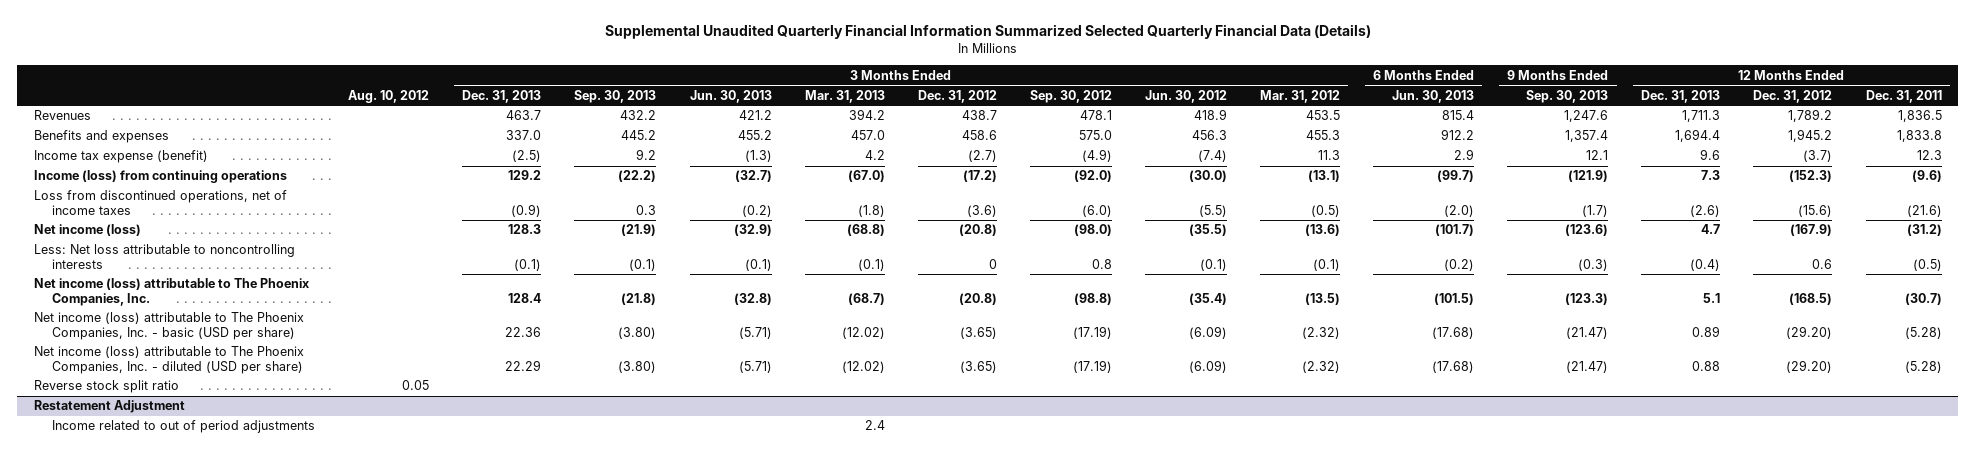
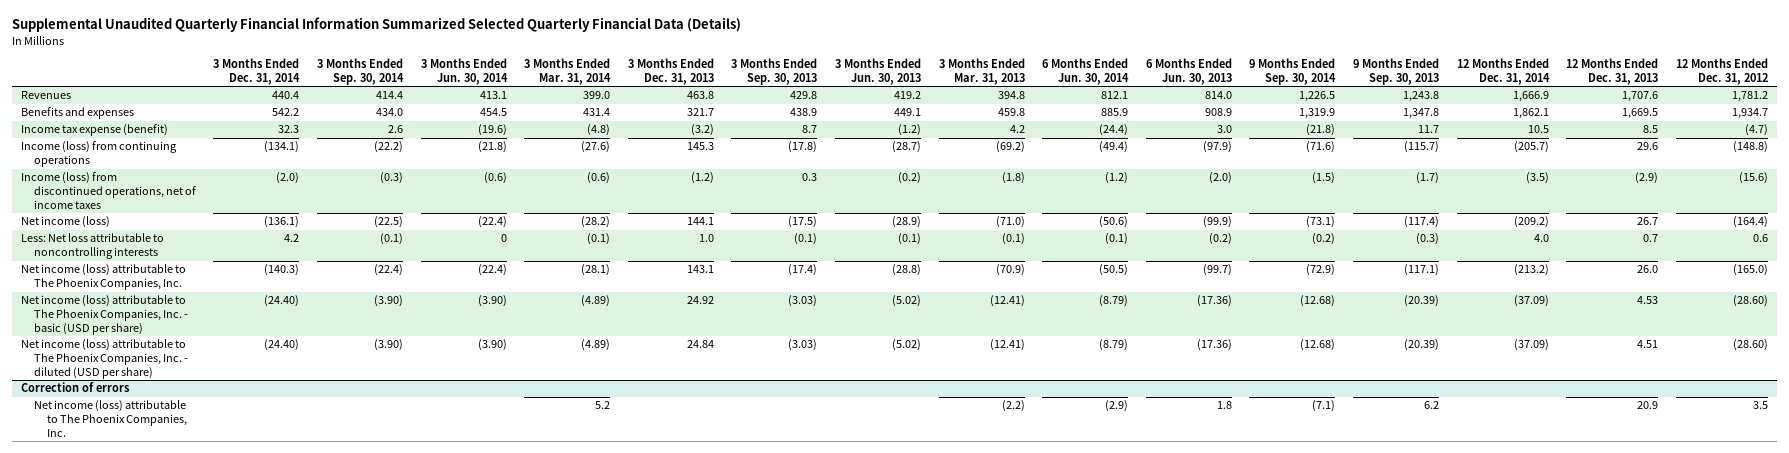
- | Aug. 10, 2012 | 3 Months Ended Dec. 31, 2013 | 3 Months Ended Sep. 30, 2013 | 3 Months Ended Jun. 30, 2013 | 3 Months Ended Mar. 31, 2013 | 3 Months Ended Dec. 31, 2012 | 3 Months Ended Sep. 30, 2012 | 3 Months Ended Jun. 30, 2012 | 3 Months Ended Mar. 31, 2012 | 6 Months Ended Jun. 30, 2013 | 9 Months Ended Sep. 30, 2013 | 12 Months Ended Dec. 31, 2013 | 12 Months Ended Dec. 31, 2012 | 12 Months Ended Dec. 31, 2011
+ | 3 Months Ended Dec. 31, 2014 | 3 Months Ended Sep. 30, 2014 | 3 Months Ended Jun. 30, 2014 | 3 Months Ended Mar. 31, 2014 | 3 Months Ended Dec. 31, 2013 | 3 Months Ended Sep. 30, 2013 | 3 Months Ended Jun. 30, 2013 | 3 Months Ended Mar. 31, 2013 | 6 Months Ended Jun. 30, 2014 | 6 Months Ended Jun. 30, 2013 | 9 Months Ended Sep. 30, 2014 | 9 Months Ended Sep. 30, 2013 | 12 Months Ended Dec. 31, 2014 | 12 Months Ended Dec. 31, 2013 | 12 Months Ended Dec. 31, 2012
- Revenues | | 463.7 | 432.2 | 421.2 | 394.2 | 438.7 | 478.1 | 418.9 | 453.5 | 815.4 | 1,247.6 | 1,711.3 | 1,789.2 | 1,836.5
- Benefits and expenses | | 337.0 | 445.2 | 455.2 | 457.0 | 458.6 | 575.0 | 456.3 | 455.3 | 912.2 | 1,357.4 | 1,694.4 | 1,945.2 | 1,833.8
- Income tax expense (benefit) | | (2.5) | 9.2 | (1.3) | 4.2 | (2.7) | (4.9) | (7.4) | 11.3 | 2.9 | 12.1 | 9.6 | (3.7) | 12.3
- Income (loss) from continuing operations | | 129.2 | (22.2) | (32.7) | (67.0) | (17.2) | (92.0) | (30.0) | (13.1) | (99.7) | (121.9) | 7.3 | (152.3) | (9.6)
- Loss from discontinued operations, net of income taxes | | (0.9) | 0.3 | (0.2) | (1.8) | (3.6) | (6.0) | (5.5) | (0.5) | (2.0) | (1.7) | (2.6) | (15.6) | (21.6)
- Net income (loss) | | 128.3 | (21.9) | (32.9) | (68.8) | (20.8) | (98.0) | (35.5) | (13.6) | (101.7) | (123.6) | 4.7 | (167.9) | (31.2)
- Less: Net loss attributable to noncontrolling interests | | (0.1) | (0.1) | (0.1) | (0.1) | 0 | 0.8 | (0.1) | (0.1) | (0.2) | (0.3) | (0.4) | 0.6 | (0.5)
- Net income (loss) attributable to The Phoenix Companies, Inc. | | 128.4 | (21.8) | (32.8) | (68.7) | (20.8) | (98.8) | (35.4) | (13.5) | (101.5) | (123.3) | 5.1 | (168.5) | (30.7)
- Net income (loss) attributable to The Phoenix Companies, Inc. - basic (USD per share) | | 22.36 | (3.80) | (5.71) | (12.02) | (3.65) | (17.19) | (6.09) | (2.32) | (17.68) | (21.47) | 0.89 | (29.20) | (5.28)
- Net income (loss) attributable to The Phoenix Companies, Inc. - diluted (USD per share) | | 22.29 | (3.80) | (5.71) | (12.02) | (3.65) | (17.19) | (6.09) | (2.32) | (17.68) | (21.47) | 0.88 | (29.20) | (5.28)
- Reverse stock split ratio | 0.05 | | | | | | | | | | | | |
- Restatement Adjustment
- Income related to out of period adjustments | | | | | 2.4 | | | | | | | | |
+ Revenues | 440.4 | 414.4 | 413.1 | 399.0 | 463.8 | 429.8 | 419.2 | 394.8 | 812.1 | 814.0 | 1,226.5 | 1,243.8 | 1,666.9 | 1,707.6 | 1,781.2
+ Benefits and expenses | 542.2 | 434.0 | 454.5 | 431.4 | 321.7 | 438.9 | 449.1 | 459.8 | 885.9 | 908.9 | 1,319.9 | 1,347.8 | 1,862.1 | 1,669.5 | 1,934.7
+ Income tax expense (benefit) | 32.3 | 2.6 | (19.6) | (4.8) | (3.2) | 8.7 | (1.2) | 4.2 | (24.4) | 3.0 | (21.8) | 11.7 | 10.5 | 8.5 | (4.7)
+ Income (loss) from continuing operations | (134.1) | (22.2) | (21.8) | (27.6) | 145.3 | (17.8) | (28.7) | (69.2) | (49.4) | (97.9) | (71.6) | (115.7) | (205.7) | 29.6 | (148.8)
+ Income (loss) from discontinued operations, net of income taxes | (2.0) | (0.3) | (0.6) | (0.6) | (1.2) | 0.3 | (0.2) | (1.8) | (1.2) | (2.0) | (1.5) | (1.7) | (3.5) | (2.9) | (15.6)
+ Net income (loss) | (136.1) | (22.5) | (22.4) | (28.2) | 144.1 | (17.5) | (28.9) | (71.0) | (50.6) | (99.9) | (73.1) | (117.4) | (209.2) | 26.7 | (164.4)
+ Less: Net loss attributable to noncontrolling interests | 4.2 | (0.1) | 0 | (0.1) | 1.0 | (0.1) | (0.1) | (0.1) | (0.1) | (0.2) | (0.2) | (0.3) | 4.0 | 0.7 | 0.6
+ Net income (loss) attributable to The Phoenix Companies, Inc. | (140.3) | (22.4) | (22.4) | (28.1) | 143.1 | (17.4) | (28.8) | (70.9) | (50.5) | (99.7) | (72.9) | (117.1) | (213.2) | 26.0 | (165.0)
+ Net income (loss) attributable to The Phoenix Companies, Inc. - basic (USD per share) | (24.40) | (3.90) | (3.90) | (4.89) | 24.92 | (3.03) | (5.02) | (12.41) | (8.79) | (17.36) | (12.68) | (20.39) | (37.09) | 4.53 | (28.60)
+ Net income (loss) attributable to The Phoenix Companies, Inc. - diluted (USD per share) | (24.40) | (3.90) | (3.90) | (4.89) | 24.84 | (3.03) | (5.02) | (12.41) | (8.79) | (17.36) | (12.68) | (20.39) | (37.09) | 4.51 | (28.60)
+ Correction of errors
+ Net income (loss) attributable to The Phoenix Companies, Inc. | | | | 5.2 | | | | (2.2) | (2.9) | 1.8 | (7.1) | 6.2 | | 20.9 | 3.5

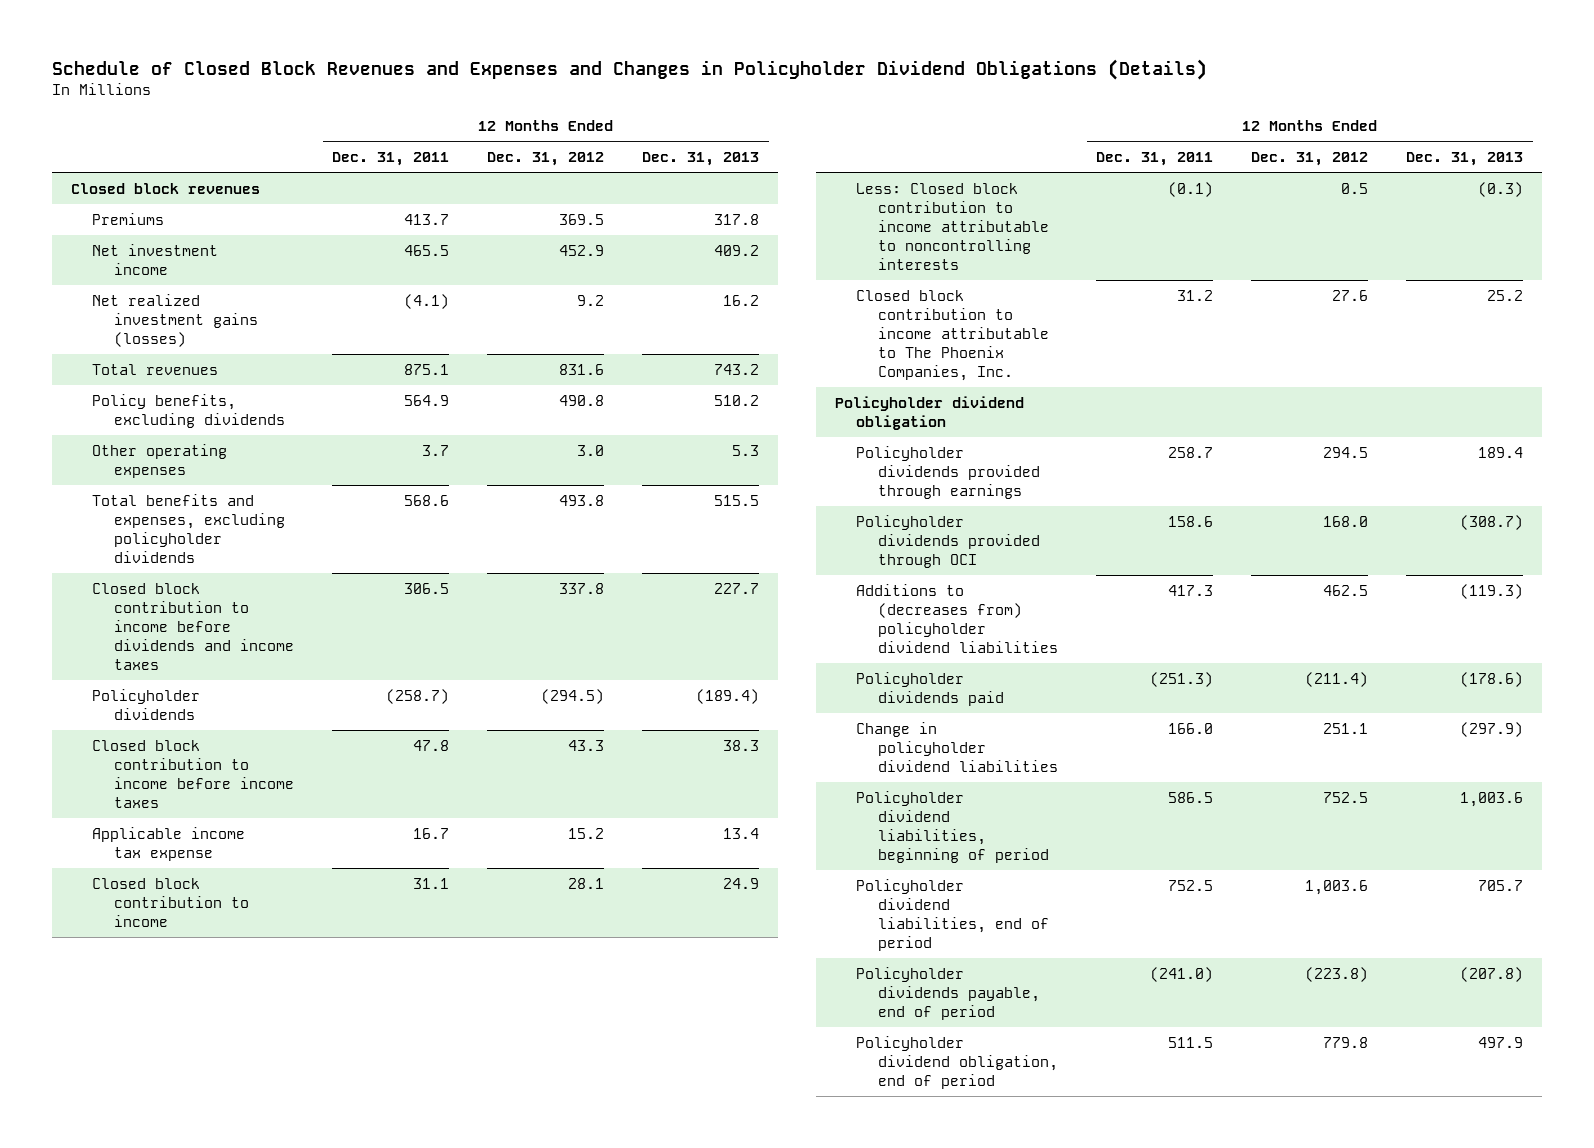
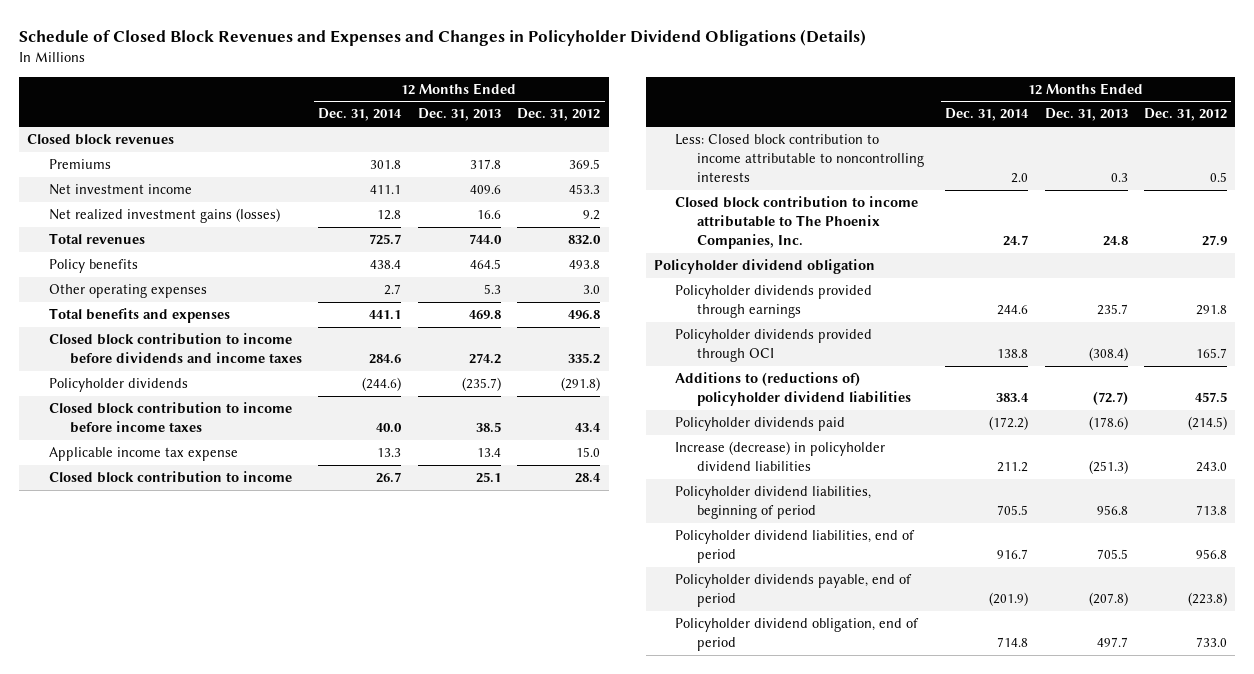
- | 12 Months Ended Dec. 31, 2011 | 12 Months Ended Dec. 31, 2012 | 12 Months Ended Dec. 31, 2013
+ | 12 Months Ended Dec. 31, 2014 | 12 Months Ended Dec. 31, 2013 | 12 Months Ended Dec. 31, 2012
- Net investment income | 465.5 | 452.9 | 409.2
- Net realized investment gains (losses) | (4.1) | 9.2 | 16.2
- Total revenues | 875.1 | 831.6 | 743.2
- Policy benefits, excluding dividends | 564.9 | 490.8 | 510.2
+ Net investment income | 411.1 | 409.6 | 453.3
+ Net realized investment gains (losses) | 12.8 | 16.6 | 9.2
+ Total revenues | 725.7 | 744.0 | 832.0
+ Policy benefits | 438.4 | 464.5 | 493.8
- Total benefits and expenses, excluding policyholder dividends | 568.6 | 493.8 | 515.5
- Closed block contribution to income before dividends and income taxes | 306.5 | 337.8 | 227.7
- Policyholder dividends | (258.7) | (294.5) | (189.4)
- Closed block contribution to income before income taxes | 47.8 | 43.3 | 38.3
- Applicable income tax expense | 16.7 | 15.2 | 13.4
- Closed block contribution to income | 31.1 | 28.1 | 24.9
- Less: Closed block contribution to income attributable to noncontrolling interests | (0.1) | 0.5 | (0.3)
- Closed block contribution to income attributable to The Phoenix Companies, Inc. | 31.2 | 27.6 | 25.2
+ Total benefits and expenses | 441.1 | 469.8 | 496.8
+ Closed block contribution to income before dividends and income taxes | 284.6 | 274.2 | 335.2
+ Policyholder dividends | (244.6) | (235.7) | (291.8)
+ Closed block contribution to income before income taxes | 40.0 | 38.5 | 43.4
+ Applicable income tax expense | 13.3 | 13.4 | 15.0
+ Closed block contribution to income | 26.7 | 25.1 | 28.4
+ Less: Closed block contribution to income attributable to noncontrolling interests | 2.0 | 0.3 | 0.5
+ Closed block contribution to income attributable to The Phoenix Companies, Inc. | 24.7 | 24.8 | 27.9
- Policyholder dividends provided through earnings | 258.7 | 294.5 | 189.4
- Policyholder dividends provided through OCI | 158.6 | 168.0 | (308.7)
- Additions to (decreases from) policyholder dividend liabilities | 417.3 | 462.5 | (119.3)
- Policyholder dividends paid | (251.3) | (211.4) | (178.6)
- Change in policyholder dividend liabilities | 166.0 | 251.1 | (297.9)
- Policyholder dividend liabilities, beginning of period | 586.5 | 752.5 | 1,003.6
- Policyholder dividend liabilities, end of period | 752.5 | 1,003.6 | 705.7
+ Policyholder dividends provided through earnings | 244.6 | 235.7 | 291.8
+ Policyholder dividends provided through OCI | 138.8 | (308.4) | 165.7
+ Additions to (reductions of) policyholder dividend liabilities | 383.4 | (72.7) | 457.5
+ Policyholder dividends paid | (172.2) | (178.6) | (214.5)
+ Increase (decrease) in policyholder dividend liabilities | 211.2 | (251.3) | 243.0
+ Policyholder dividend liabilities, beginning of period | 705.5 | 956.8 | 713.8
+ Policyholder dividend liabilities, end of period | 916.7 | 705.5 | 956.8
- Policyholder dividend obligation, end of period | 511.5 | 779.8 | 497.9
+ Policyholder dividend obligation, end of period | 714.8 | 497.7 | 733.0

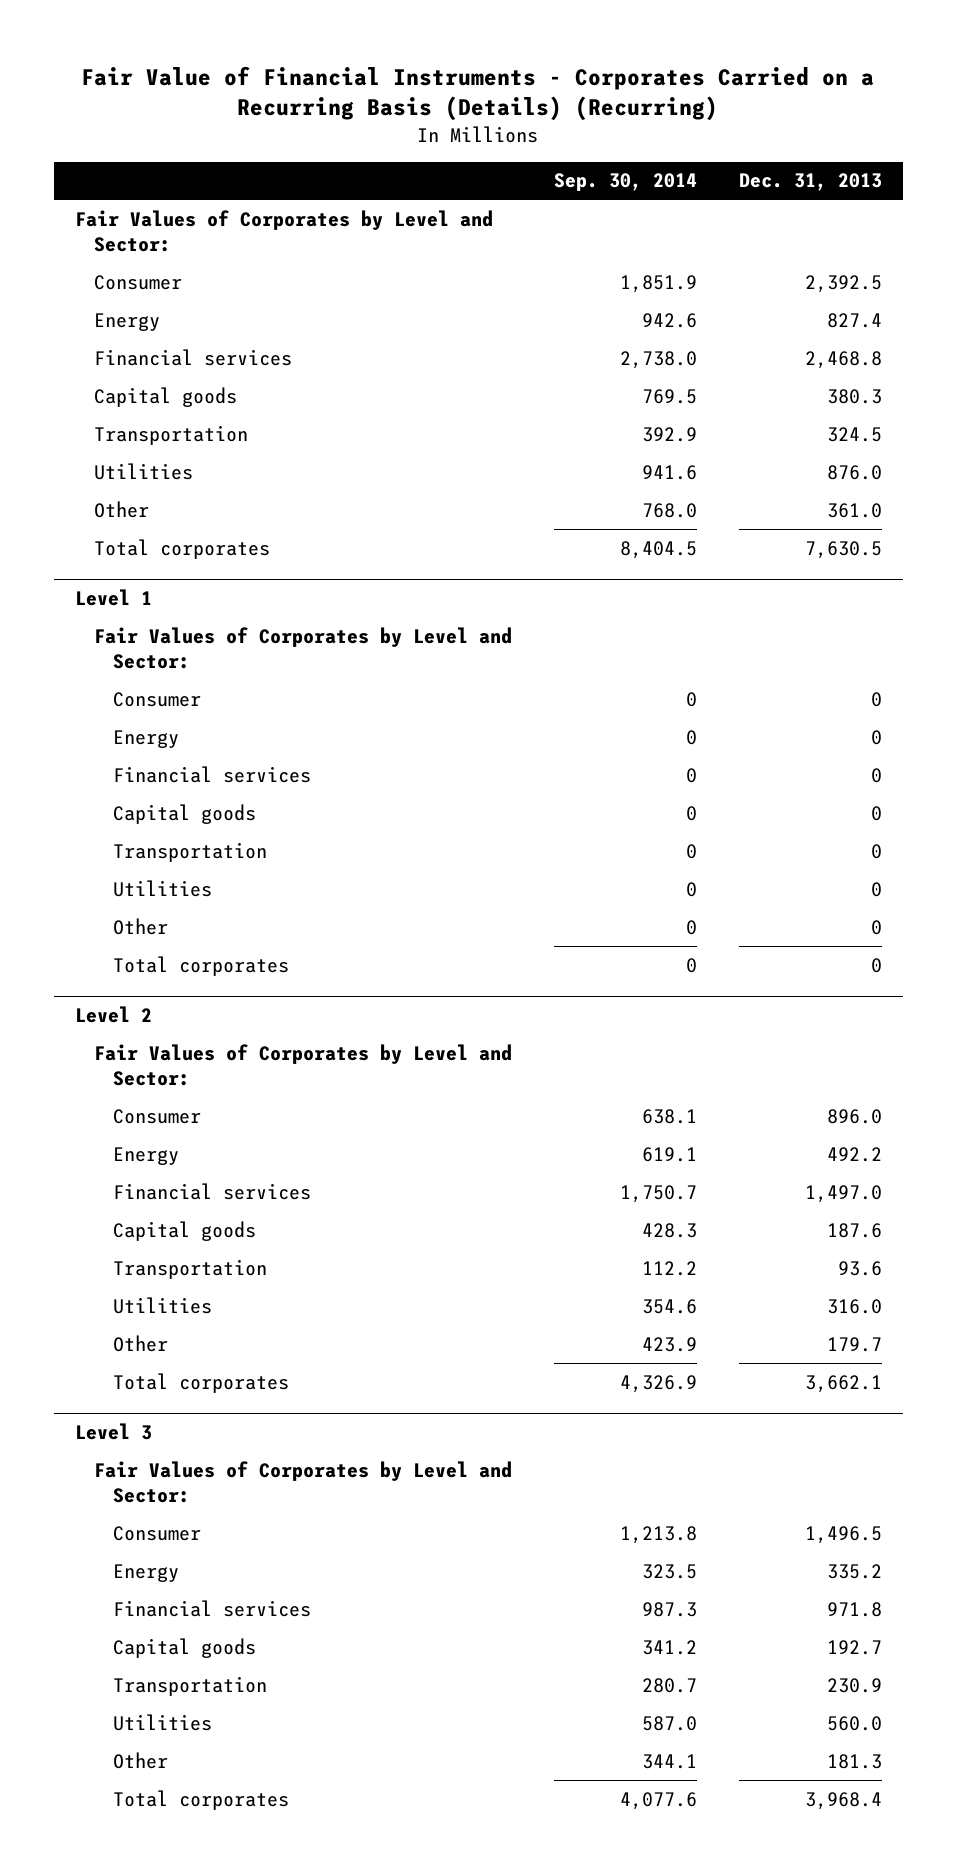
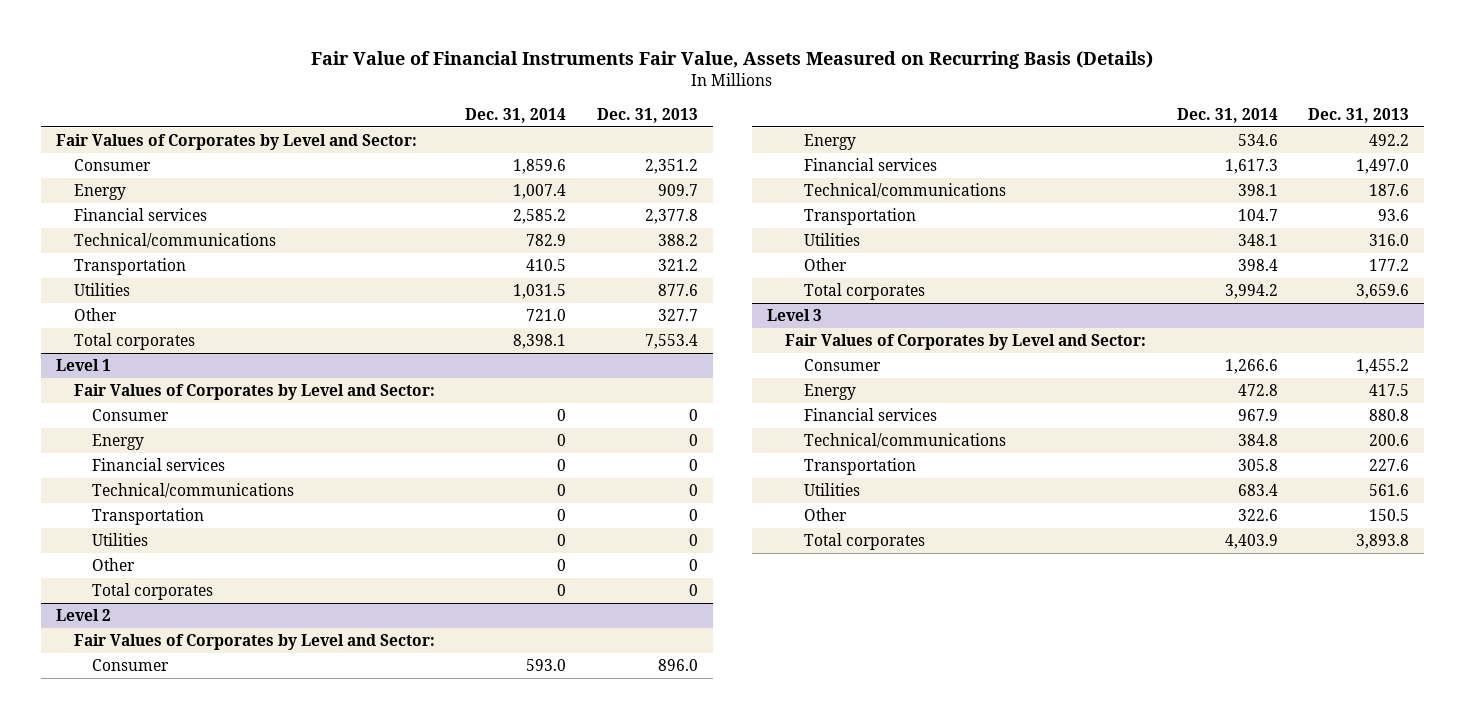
- Fair Value of Financial Instruments - Corporates Carried on a Recurring Basis (Details) (Recurring)
+ Fair Value of Financial Instruments Fair Value, Assets Measured on Recurring Basis (Details)
- | Sep. 30, 2014 | Dec. 31, 2013
+ | Dec. 31, 2014 | Dec. 31, 2013
- Consumer | 1,851.9 | 2,392.5
- Energy | 942.6 | 827.4
- Financial services | 2,738.0 | 2,468.8
- Capital goods | 769.5 | 380.3
- Transportation | 392.9 | 324.5
- Utilities | 941.6 | 876.0
- Other | 768.0 | 361.0
- Total corporates | 8,404.5 | 7,630.5
+ Consumer | 1,859.6 | 2,351.2
+ Energy | 1,007.4 | 909.7
+ Financial services | 2,585.2 | 2,377.8
+ Technical/communications | 782.9 | 388.2
+ Transportation | 410.5 | 321.2
+ Utilities | 1,031.5 | 877.6
+ Other | 721.0 | 327.7
+ Total corporates | 8,398.1 | 7,553.4
@ Level 1
- Capital goods | 0 | 0
+ Technical/communications | 0 | 0
@ Level 2
- Capital goods | 428.3 | 187.6
+ Technical/communications | 398.1 | 187.6
- Other | 423.9 | 179.7
- Total corporates | 4,326.9 | 3,662.1
+ Other | 398.4 | 177.2
+ Total corporates | 3,994.2 | 3,659.6
@ Level 3
- Consumer | 1,213.8 | 1,496.5
- Energy | 323.5 | 335.2
- Financial services | 987.3 | 971.8
- Capital goods | 341.2 | 192.7
- Transportation | 280.7 | 230.9
- Utilities | 587.0 | 560.0
- Other | 344.1 | 181.3
- Total corporates | 4,077.6 | 3,968.4
+ Consumer | 1,266.6 | 1,455.2
+ Energy | 472.8 | 417.5
+ Financial services | 967.9 | 880.8
+ Technical/communications | 384.8 | 200.6
+ Transportation | 305.8 | 227.6
+ Utilities | 683.4 | 561.6
+ Other | 322.6 | 150.5
+ Total corporates | 4,403.9 | 3,893.8

